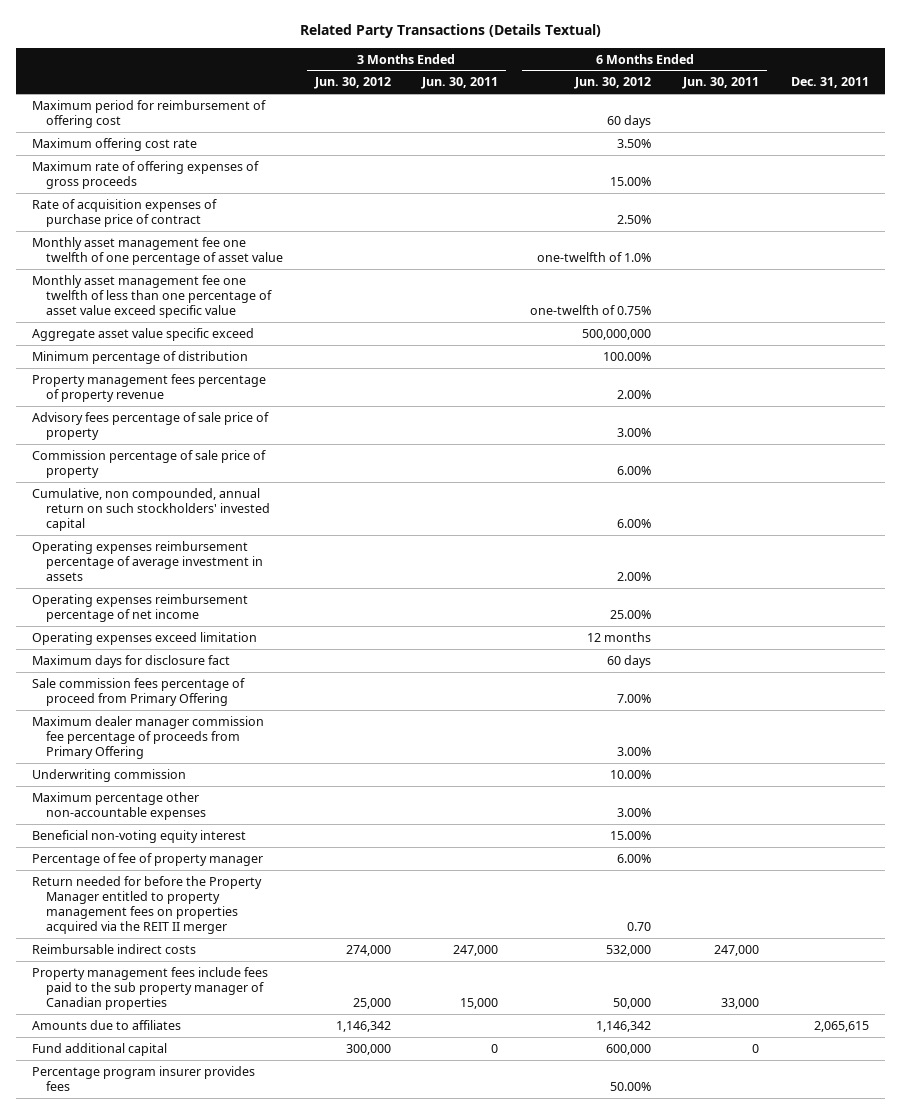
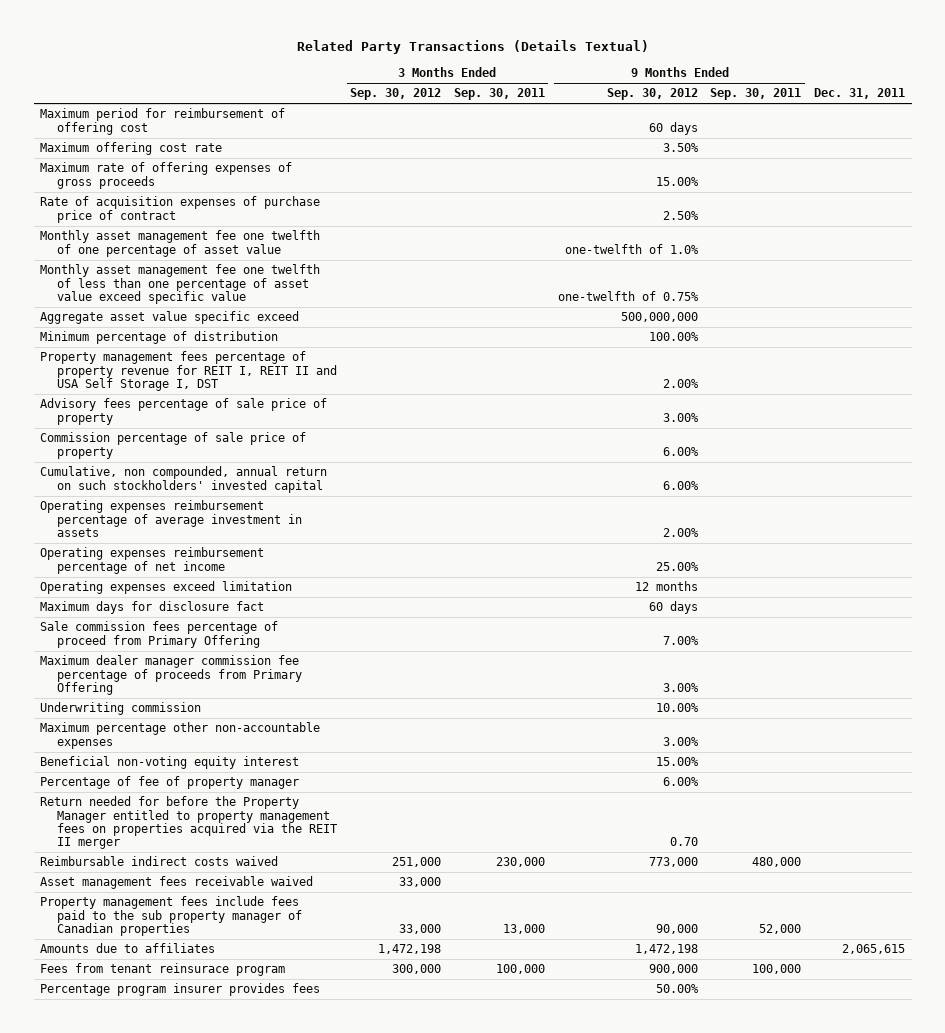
- | 3 Months Ended Jun. 30, 2012 | 3 Months Ended Jun. 30, 2011 | 6 Months Ended Jun. 30, 2012 | 6 Months Ended Jun. 30, 2011 | Dec. 31, 2011
+ | 3 Months Ended Sep. 30, 2012 | 3 Months Ended Sep. 30, 2011 | 9 Months Ended Sep. 30, 2012 | 9 Months Ended Sep. 30, 2011 | Dec. 31, 2011
- Property management fees percentage of property revenue | | | 2.00% | |
+ Property management fees percentage of property revenue for REIT I, REIT II and USA Self Storage I, DST | | | 2.00% | |
- Reimbursable indirect costs | 274,000 | 247,000 | 532,000 | 247,000 |
+ Reimbursable indirect costs waived | 251,000 | 230,000 | 773,000 | 480,000 |
+ Asset management fees receivable waived | 33,000 | | | |
- Fund additional capital | 300,000 | 0 | 600,000 | 0 |
+ Fees from tenant reinsurace program | 300,000 | 100,000 | 900,000 | 100,000 |

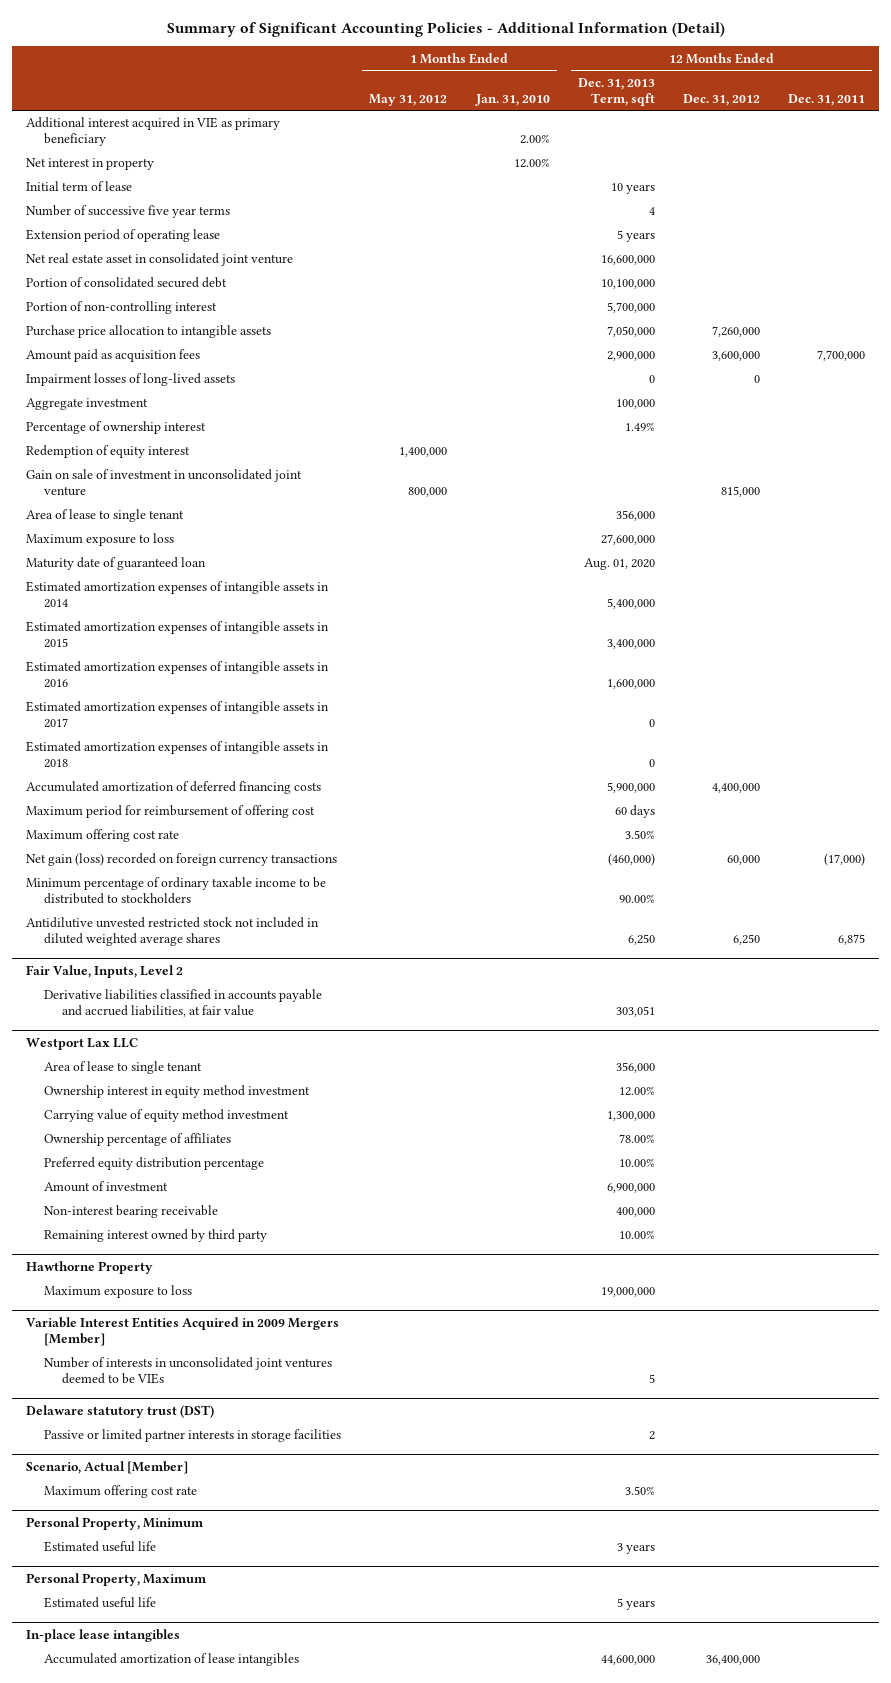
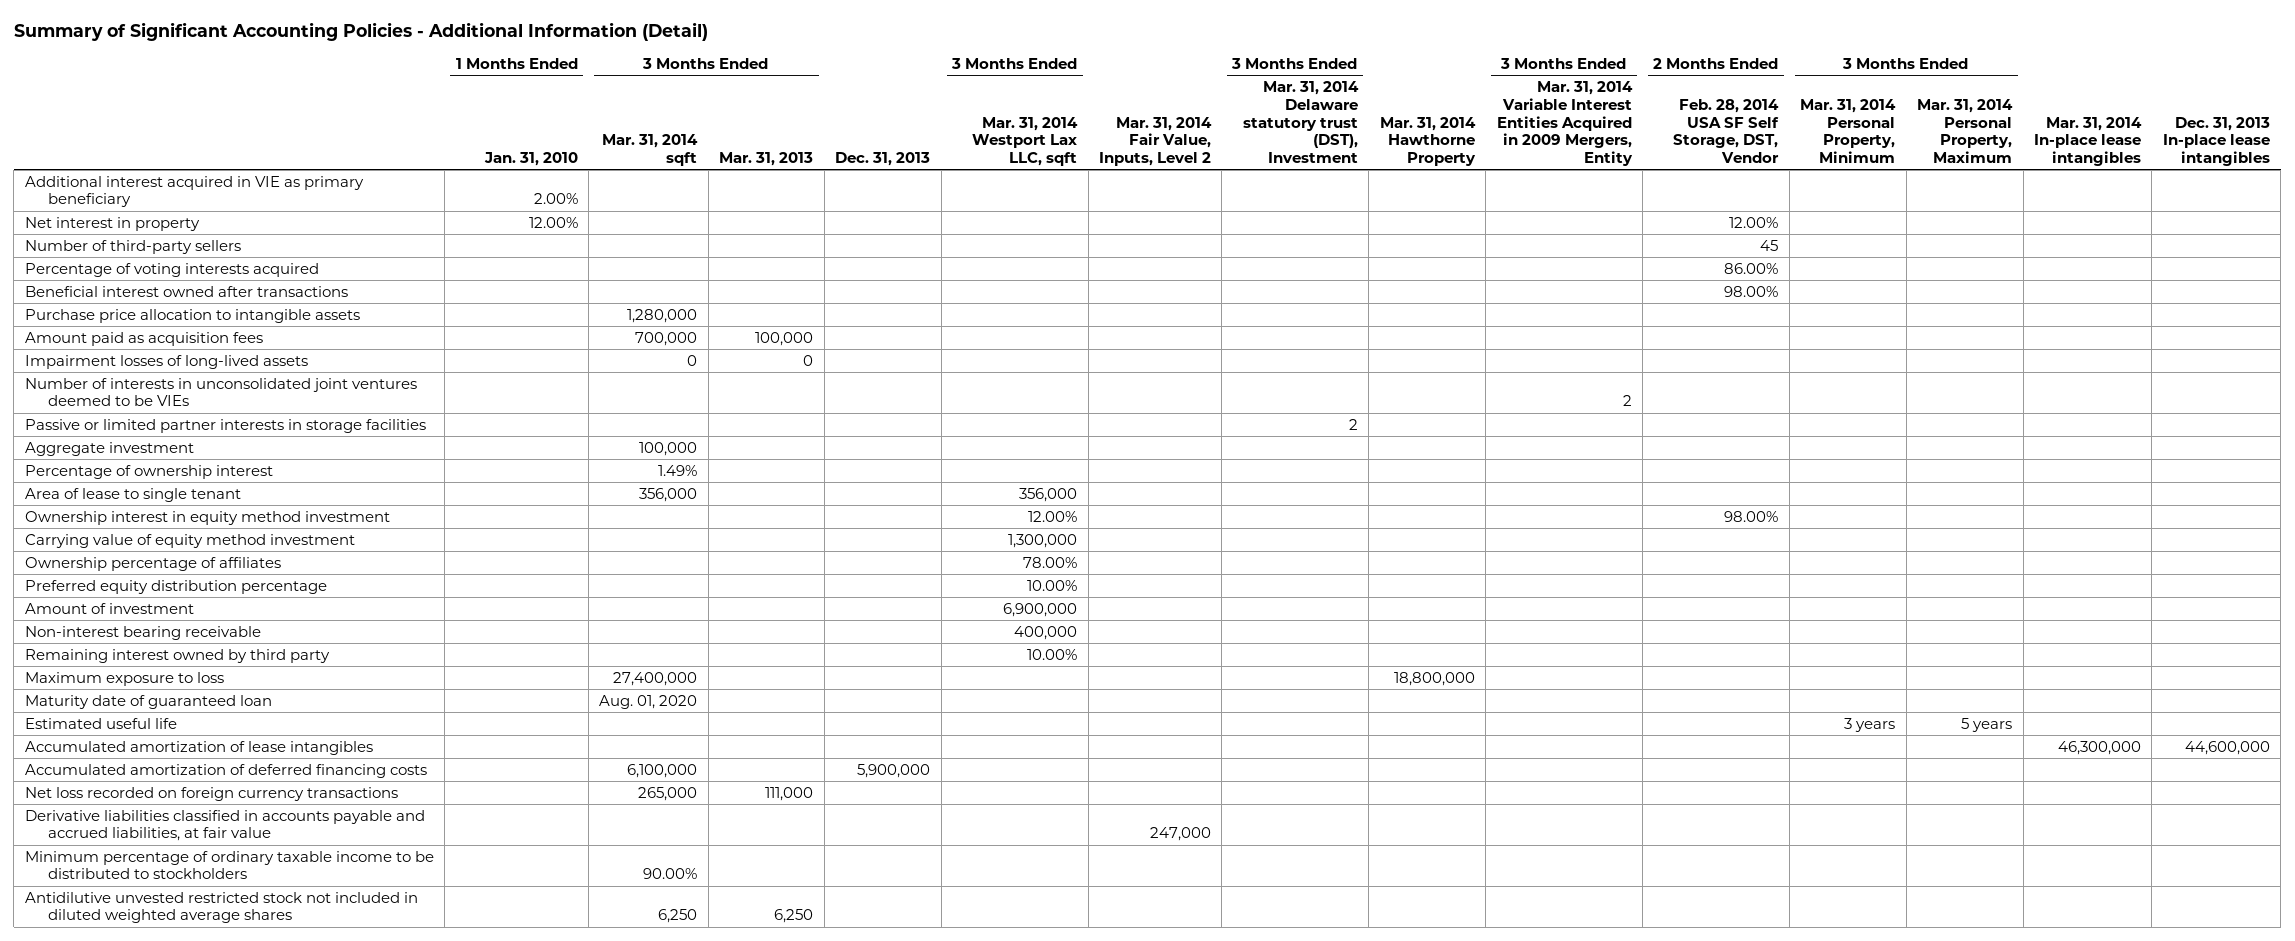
- | 1 Months Ended May 31, 2012 | 1 Months Ended Jan. 31, 2010 | 12 Months Ended Dec. 31, 2013 Term, sqft | 12 Months Ended Dec. 31, 2012 | 12 Months Ended Dec. 31, 2011
+ | 1 Months Ended Jan. 31, 2010 | 3 Months Ended Mar. 31, 2014 sqft | 3 Months Ended Mar. 31, 2013 | Dec. 31, 2013 | 3 Months Ended Mar. 31, 2014 Westport Lax LLC, sqft | Mar. 31, 2014 Fair Value, Inputs, Level 2 | 3 Months Ended Mar. 31, 2014 Delaware statutory trust (DST), Investment | Mar. 31, 2014 Hawthorne Property | 3 Months Ended Mar. 31, 2014 Variable Interest Entities Acquired in 2009 Mergers, Entity | 2 Months Ended Feb. 28, 2014 USA SF Self Storage, DST, Vendor | 3 Months Ended Mar. 31, 2014 Personal Property, Minimum | 3 Months Ended Mar. 31, 2014 Personal Property, Maximum | Mar. 31, 2014 In-place lease intangibles | Dec. 31, 2013 In-place lease intangibles
- Initial term of lease | | | 10 years | |
- Number of successive five year terms | | | 4 | |
- Extension period of operating lease | | | 5 years | |
- Net real estate asset in consolidated joint venture | | | 16,600,000 | |
- Portion of consolidated secured debt | | | 10,100,000 | |
- Portion of non-controlling interest | | | 5,700,000 | |
+ Number of third-party sellers | | | | | | | | | | 45 | | | |
+ Percentage of voting interests acquired | | | | | | | | | | 86.00% | | | |
+ Beneficial interest owned after transactions | | | | | | | | | | 98.00% | | | |
+ Number of interests in unconsolidated joint ventures deemed to be VIEs | | | | | | | | | 2 | | | | |
+ Passive or limited partner interests in storage facilities | | | | | | | 2 | | | | | | |
- Redemption of equity interest | 1,400,000 | | | |
- Gain on sale of investment in unconsolidated joint venture | 800,000 | | | 815,000 |
+ Ownership interest in equity method investment | | | | | 12.00% | | | | | 98.00% | | | |
+ Carrying value of equity method investment | | | | | 1,300,000 | | | | | | | | |
+ Ownership percentage of affiliates | | | | | 78.00% | | | | | | | | |
+ Preferred equity distribution percentage | | | | | 10.00% | | | | | | | | |
+ Amount of investment | | | | | 6,900,000 | | | | | | | | |
+ Non-interest bearing receivable | | | | | 400,000 | | | | | | | | |
+ Remaining interest owned by third party | | | | | 10.00% | | | | | | | | |
- Estimated amortization expenses of intangible assets in 2014 | | | 5,400,000 | |
- Estimated amortization expenses of intangible assets in 2015 | | | 3,400,000 | |
- Estimated amortization expenses of intangible assets in 2016 | | | 1,600,000 | |
- Estimated amortization expenses of intangible assets in 2017 | | | 0 | |
- Estimated amortization expenses of intangible assets in 2018 | | | 0 | |
+ Estimated useful life | | | | | | | | | | | 3 years | 5 years | |
+ Accumulated amortization of lease intangibles | | | | | | | | | | | | | 46,300,000 | 44,600,000
- Maximum period for reimbursement of offering cost | | | 60 days | |
- Maximum offering cost rate | | | 3.50% | |
- Net gain (loss) recorded on foreign currency transactions | | | (460,000) | 60,000 | (17,000)
+ Net loss recorded on foreign currency transactions | | 265,000 | 111,000 | | | | | | | | | | |
+ Derivative liabilities classified in accounts payable and accrued liabilities, at fair value | | | | | | 247,000 | | | | | | | |
- Fair Value, Inputs, Level 2
- Derivative liabilities classified in accounts payable and accrued liabilities, at fair value | | | 303,051 | |
- Westport Lax LLC
- Area of lease to single tenant | | | 356,000 | |
- Ownership interest in equity method investment | | | 12.00% | |
- Carrying value of equity method investment | | | 1,300,000 | |
- Ownership percentage of affiliates | | | 78.00% | |
- Preferred equity distribution percentage | | | 10.00% | |
- Amount of investment | | | 6,900,000 | |
- Non-interest bearing receivable | | | 400,000 | |
- Remaining interest owned by third party | | | 10.00% | |
- Hawthorne Property
- Maximum exposure to loss | | | 19,000,000 | |
- Variable Interest Entities Acquired in 2009 Mergers [Member]
- Number of interests in unconsolidated joint ventures deemed to be VIEs | | | 5 | |
- Delaware statutory trust (DST)
- Passive or limited partner interests in storage facilities | | | 2 | |
- Scenario, Actual [Member]
- Maximum offering cost rate | | | 3.50% | |
- Personal Property, Minimum
- Estimated useful life | | | 3 years | |
- Personal Property, Maximum
- Estimated useful life | | | 5 years | |
- In-place lease intangibles
- Accumulated amortization of lease intangibles | | | 44,600,000 | 36,400,000 |

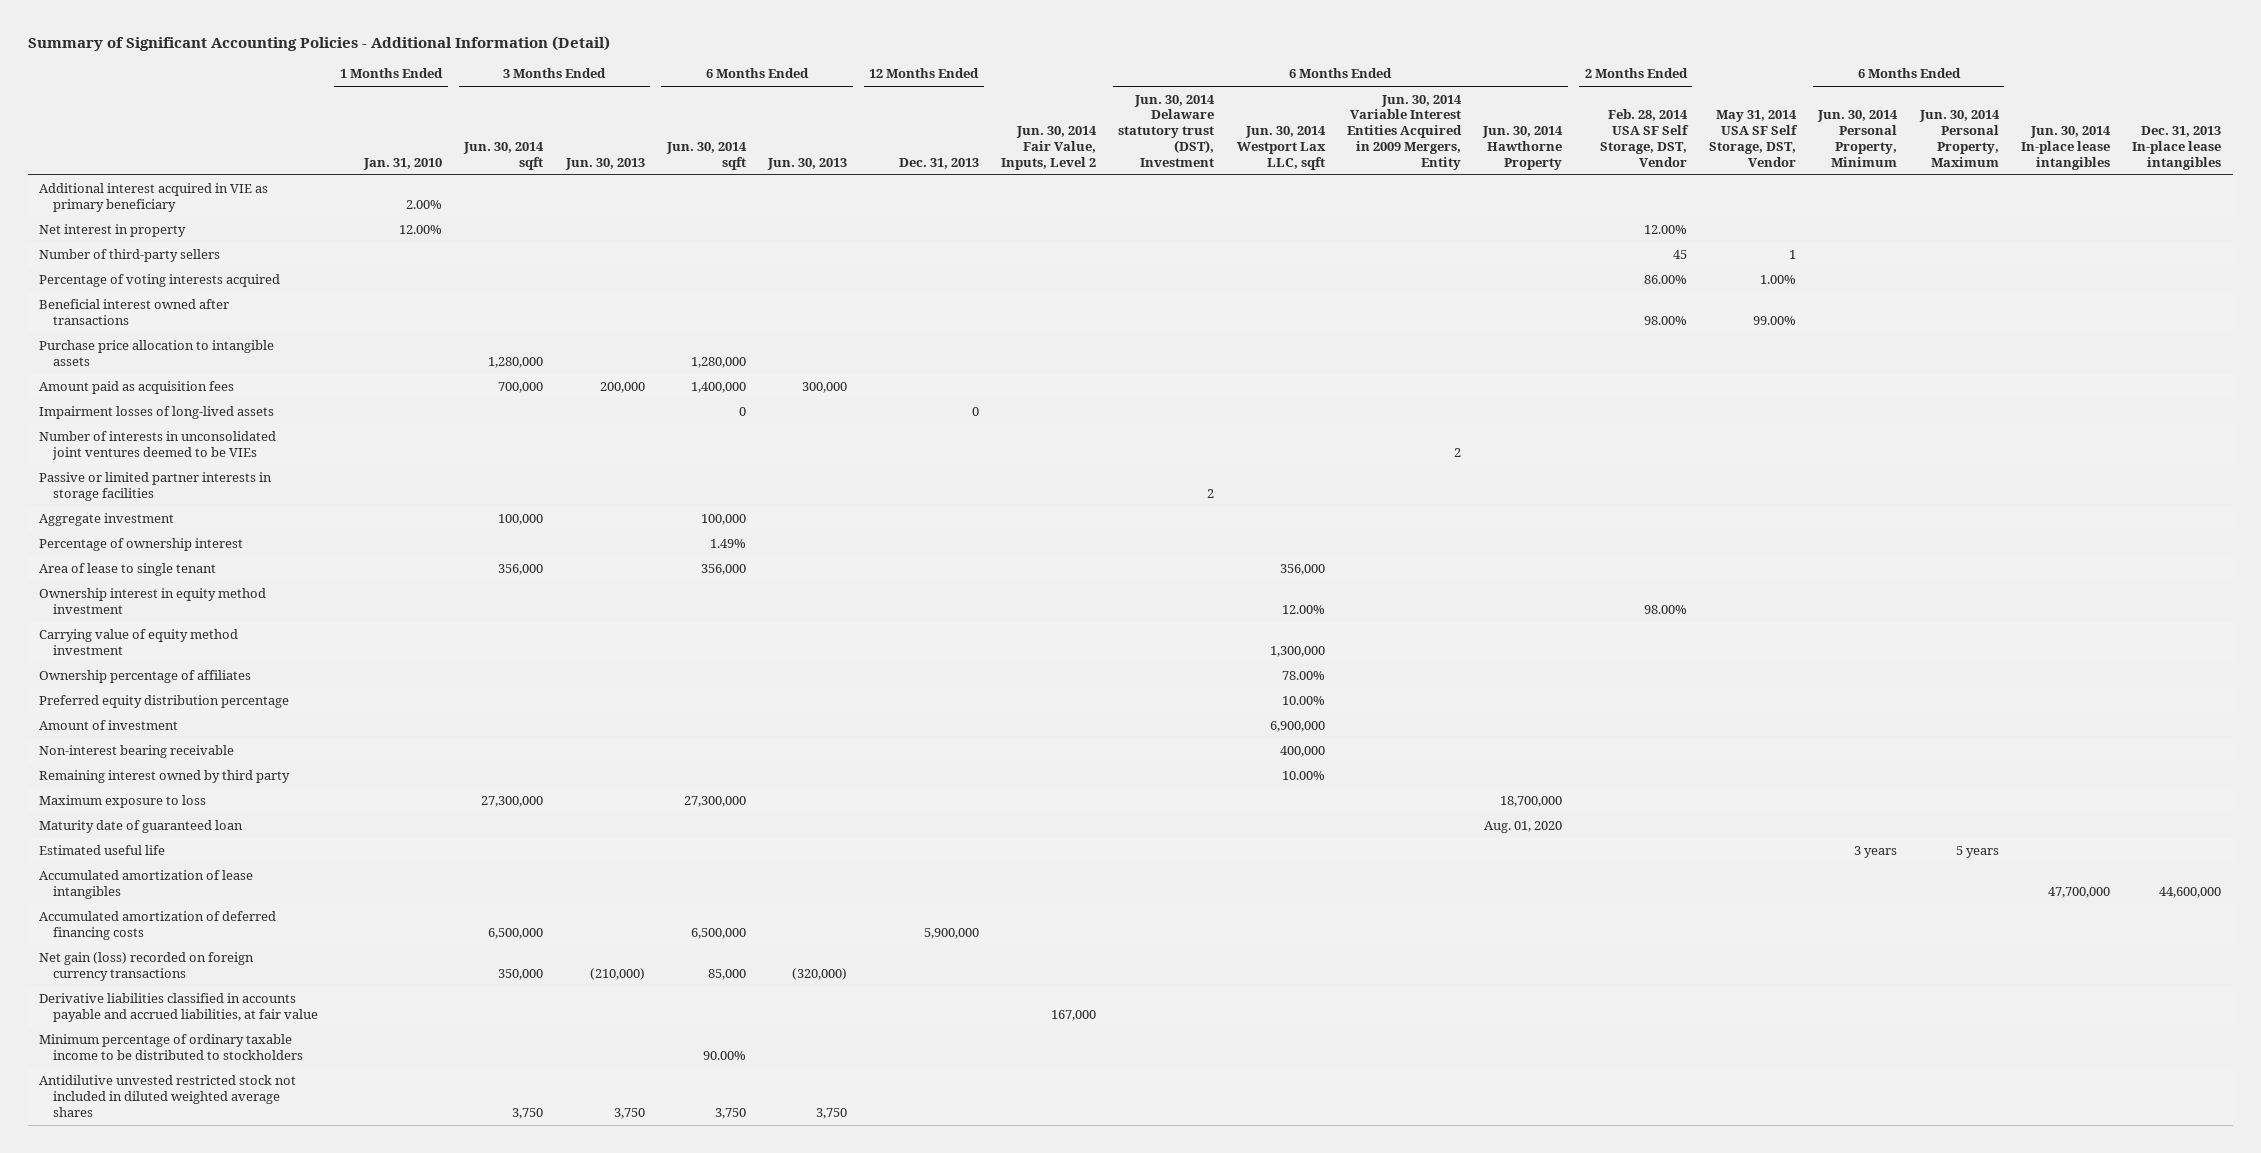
- | 1 Months Ended Jan. 31, 2010 | 3 Months Ended Mar. 31, 2014 sqft | 3 Months Ended Mar. 31, 2013 | Dec. 31, 2013 | 3 Months Ended Mar. 31, 2014 Westport Lax LLC, sqft | Mar. 31, 2014 Fair Value, Inputs, Level 2 | 3 Months Ended Mar. 31, 2014 Delaware statutory trust (DST), Investment | Mar. 31, 2014 Hawthorne Property | 3 Months Ended Mar. 31, 2014 Variable Interest Entities Acquired in 2009 Mergers, Entity | 2 Months Ended Feb. 28, 2014 USA SF Self Storage, DST, Vendor | 3 Months Ended Mar. 31, 2014 Personal Property, Minimum | 3 Months Ended Mar. 31, 2014 Personal Property, Maximum | Mar. 31, 2014 In-place lease intangibles | Dec. 31, 2013 In-place lease intangibles
+ | 1 Months Ended Jan. 31, 2010 | 3 Months Ended Jun. 30, 2014 sqft | 3 Months Ended Jun. 30, 2013 | 6 Months Ended Jun. 30, 2014 sqft | 6 Months Ended Jun. 30, 2013 | 12 Months Ended Dec. 31, 2013 | Jun. 30, 2014 Fair Value, Inputs, Level 2 | 6 Months Ended Jun. 30, 2014 Delaware statutory trust (DST), Investment | 6 Months Ended Jun. 30, 2014 Westport Lax LLC, sqft | 6 Months Ended Jun. 30, 2014 Variable Interest Entities Acquired in 2009 Mergers, Entity | 6 Months Ended Jun. 30, 2014 Hawthorne Property | 2 Months Ended Feb. 28, 2014 USA SF Self Storage, DST, Vendor | May 31, 2014 USA SF Self Storage, DST, Vendor | 6 Months Ended Jun. 30, 2014 Personal Property, Minimum | 6 Months Ended Jun. 30, 2014 Personal Property, Maximum | Jun. 30, 2014 In-place lease intangibles | Dec. 31, 2013 In-place lease intangibles
- Net loss recorded on foreign currency transactions | | 265,000 | 111,000 | | | | | | | | | | |
+ Net gain (loss) recorded on foreign currency transactions | | 350,000 | (210,000) | 85,000 | (320,000) | | | | | | | | | | | |

